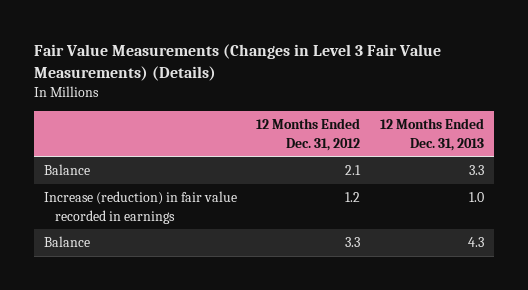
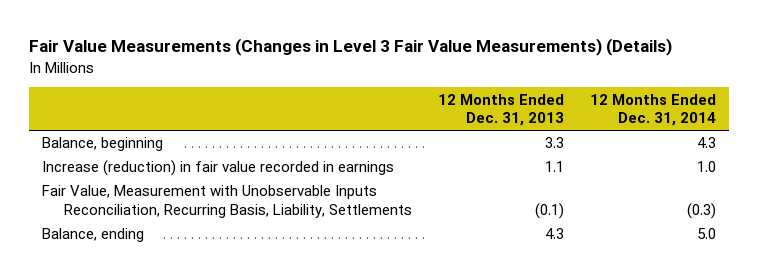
- | 12 Months Ended Dec. 31, 2012 | 12 Months Ended Dec. 31, 2013
+ | 12 Months Ended Dec. 31, 2013 | 12 Months Ended Dec. 31, 2014
- Balance | 2.1 | 3.3
- Increase (reduction) in fair value recorded in earnings | 1.2 | 1.0
- Balance | 3.3 | 4.3
+ Balance, beginning | 3.3 | 4.3
+ Increase (reduction) in fair value recorded in earnings | 1.1 | 1.0
+ Fair Value, Measurement with Unobservable Inputs Reconciliation, Recurring Basis, Liability, Settlements | (0.1) | (0.3)
+ Balance, ending | 4.3 | 5.0

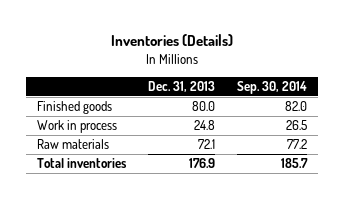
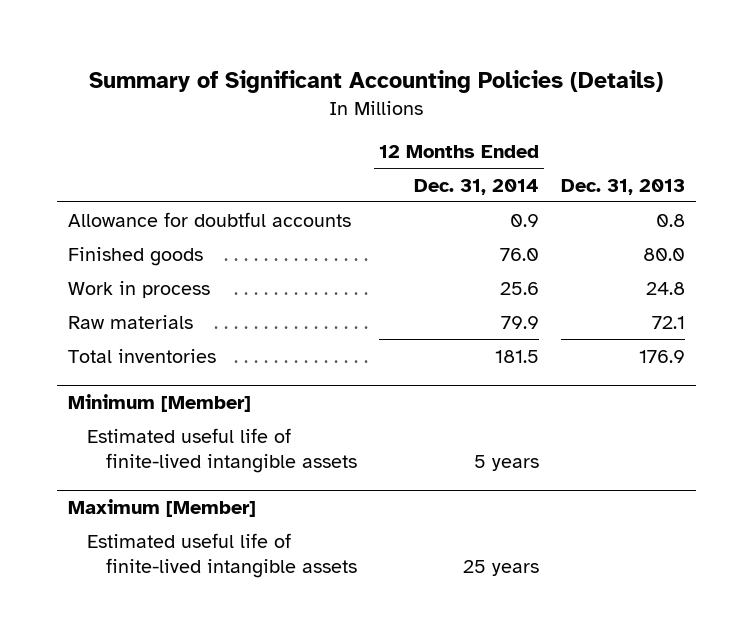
- Inventories (Details)
+ Summary of Significant Accounting Policies (Details)
- | Dec. 31, 2013 | Sep. 30, 2014
+ | 12 Months Ended Dec. 31, 2014 | Dec. 31, 2013
+ Allowance for doubtful accounts | 0.9 | 0.8
+ Minimum [Member]
+ Estimated useful life of finite-lived intangible assets | 5 years |
+ Maximum [Member]
+ Estimated useful life of finite-lived intangible assets | 25 years |

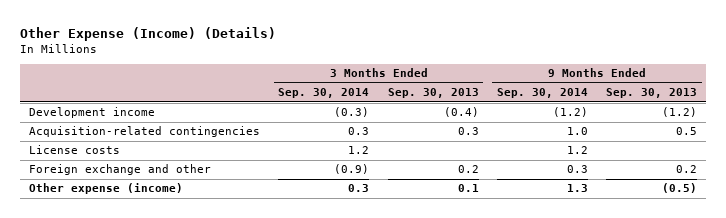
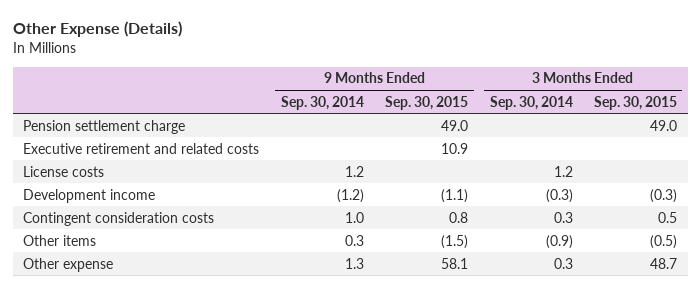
- Other Expense (Income) (Details)
+ Other Expense (Details)
- | 3 Months Ended Sep. 30, 2014 | 3 Months Ended Sep. 30, 2013 | 9 Months Ended Sep. 30, 2014 | 9 Months Ended Sep. 30, 2013
+ | 9 Months Ended Sep. 30, 2014 | 9 Months Ended Sep. 30, 2015 | 3 Months Ended Sep. 30, 2014 | 3 Months Ended Sep. 30, 2015
- Acquisition-related contingencies | 0.3 | 0.3 | 1.0 | 0.5
+ Pension settlement charge | | 49.0 | | 49.0
+ Executive retirement and related costs | | 10.9 | |
- Foreign exchange and other | (0.9) | 0.2 | 0.3 | 0.2
- Other expense (income) | 0.3 | 0.1 | 1.3 | (0.5)
moved down: Development income | (1.2) | (1.1) | (0.3) | (0.3)
+ Contingent consideration costs | 1.0 | 0.8 | 0.3 | 0.5
+ Other items | 0.3 | (1.5) | (0.9) | (0.5)
+ Other expense | 1.3 | 58.1 | 0.3 | 48.7

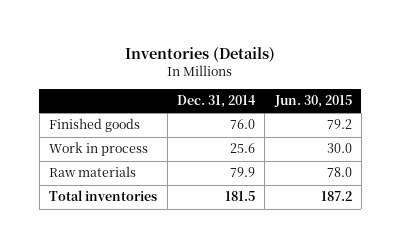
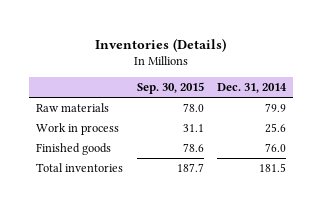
- | Dec. 31, 2014 | Jun. 30, 2015
+ | Sep. 30, 2015 | Dec. 31, 2014
moved down: Work in process | 31.1 | 25.6
moved down: Finished goods | 78.6 | 76.0

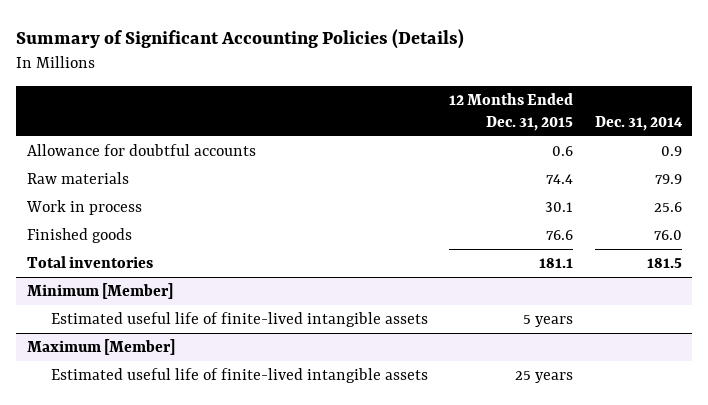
- Inventories (Details)
+ Summary of Significant Accounting Policies (Details)
- | Sep. 30, 2015 | Dec. 31, 2014
+ | 12 Months Ended Dec. 31, 2015 | Dec. 31, 2014
+ Allowance for doubtful accounts | 0.6 | 0.9
+ Minimum [Member]
+ Estimated useful life of finite-lived intangible assets | 5 years |
+ Maximum [Member]
+ Estimated useful life of finite-lived intangible assets | 25 years |

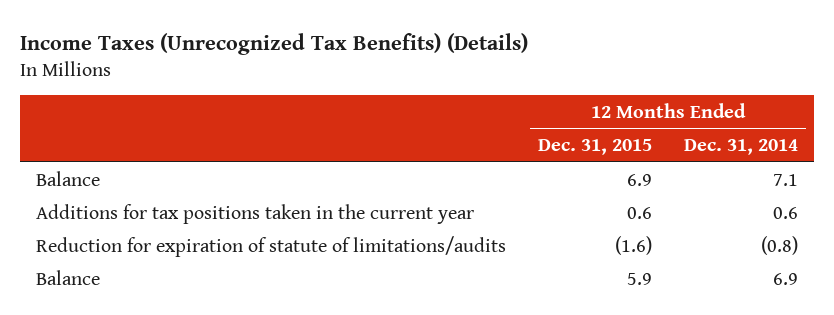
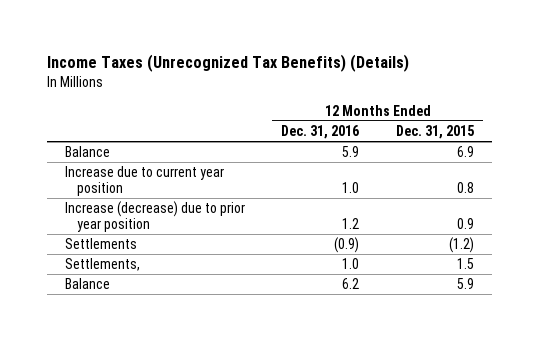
- | 12 Months Ended Dec. 31, 2015 | 12 Months Ended Dec. 31, 2014
+ | 12 Months Ended Dec. 31, 2016 | 12 Months Ended Dec. 31, 2015
- Additions for tax positions taken in the current year | 0.6 | 0.6
- Reduction for expiration of statute of limitations/audits | (1.6) | (0.8)
+ Increase due to current year position | 1.0 | 0.8
+ Increase (decrease) due to prior year position | 1.2 | 0.9
+ Settlements | (0.9) | (1.2)
+ Settlements, | 1.0 | 1.5

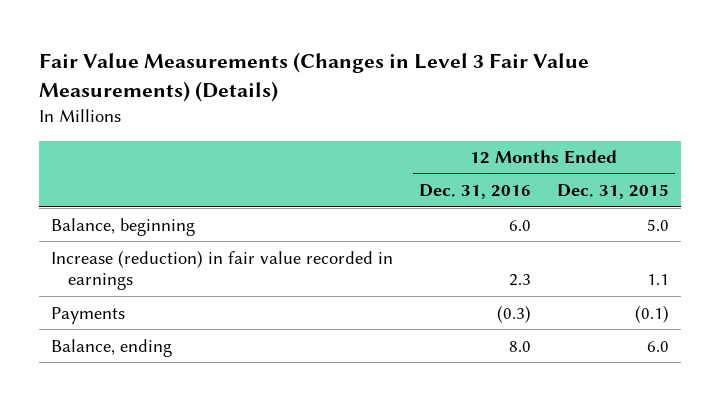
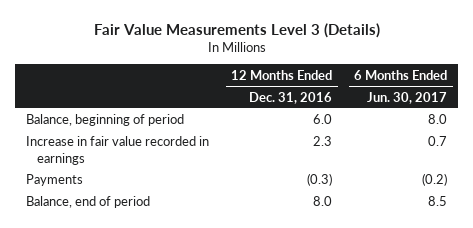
- Fair Value Measurements (Changes in Level 3 Fair Value Measurements) (Details)
+ Fair Value Measurements Level 3 (Details)
- | 12 Months Ended Dec. 31, 2016 | 12 Months Ended Dec. 31, 2015
+ | 12 Months Ended Dec. 31, 2016 | 6 Months Ended Jun. 30, 2017
- Balance, beginning | 6.0 | 5.0
- Increase (reduction) in fair value recorded in earnings | 2.3 | 1.1
+ Balance, beginning of period | 6.0 | 8.0
+ Increase in fair value recorded in earnings | 2.3 | 0.7
- Balance, ending | 8.0 | 6.0
+ Balance, end of period | 8.0 | 8.5

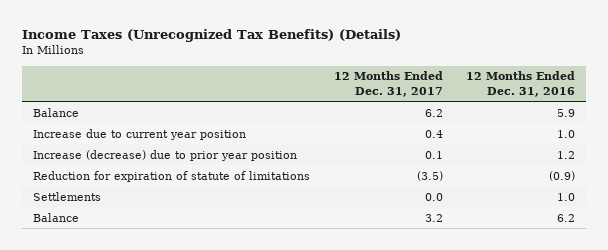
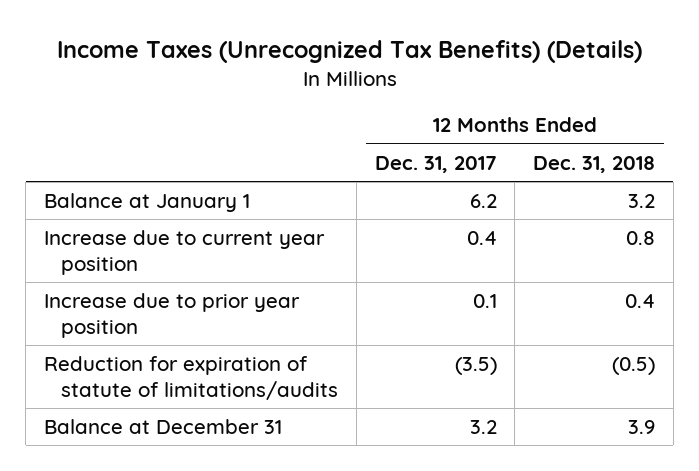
- | 12 Months Ended Dec. 31, 2017 | 12 Months Ended Dec. 31, 2016
+ | 12 Months Ended Dec. 31, 2017 | 12 Months Ended Dec. 31, 2018
- Balance | 6.2 | 5.9
+ Balance at January 1 | 6.2 | 3.2
- Increase (decrease) due to prior year position | 0.1 | 1.2
- Reduction for expiration of statute of limitations | (3.5) | (0.9)
- Settlements | 0.0 | 1.0
- Balance | 3.2 | 6.2
+ Increase due to prior year position | 0.1 | 0.4
+ Reduction for expiration of statute of limitations/audits | (3.5) | (0.5)
+ Balance at December 31 | 3.2 | 3.9

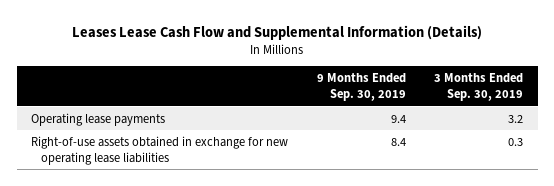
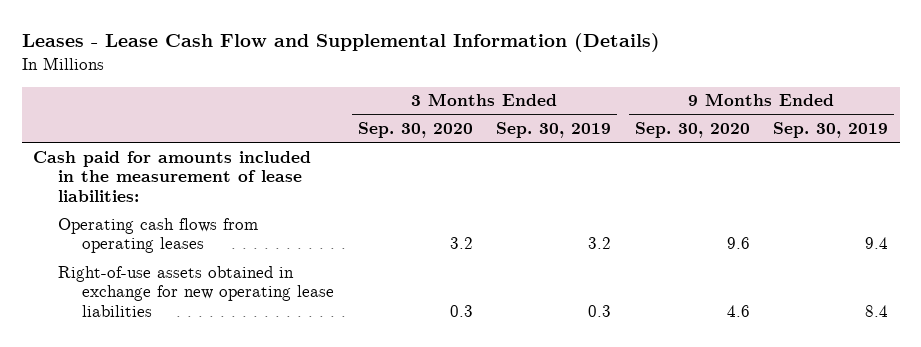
- Leases Lease Cash Flow and Supplemental Information (Details)
+ Leases - Lease Cash Flow and Supplemental Information (Details)
- | 9 Months Ended Sep. 30, 2019 | 3 Months Ended Sep. 30, 2019
+ | 3 Months Ended Sep. 30, 2020 | 3 Months Ended Sep. 30, 2019 | 9 Months Ended Sep. 30, 2020 | 9 Months Ended Sep. 30, 2019
- Operating lease payments | 9.4 | 3.2
+ Cash paid for amounts included in the measurement of lease liabilities:
+ Operating cash flows from operating leases | 3.2 | 3.2 | 9.6 | 9.4

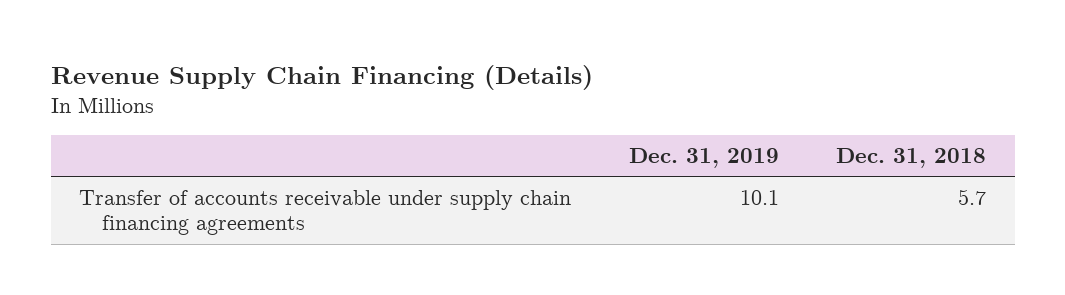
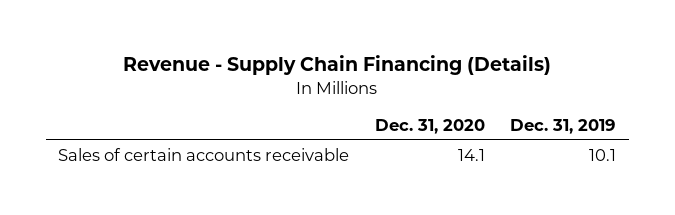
- Revenue Supply Chain Financing (Details)
+ Revenue - Supply Chain Financing (Details)
- | Dec. 31, 2019 | Dec. 31, 2018
+ | Dec. 31, 2020 | Dec. 31, 2019
- Transfer of accounts receivable under supply chain financing agreements | 10.1 | 5.7
+ Sales of certain accounts receivable | 14.1 | 10.1

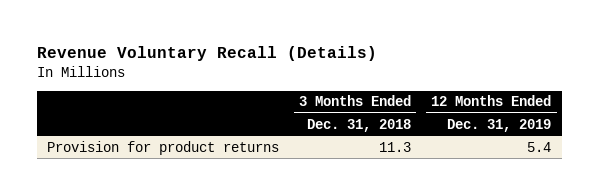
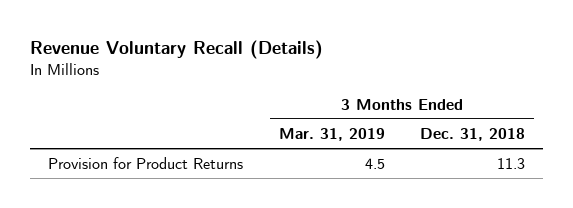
- | 3 Months Ended Dec. 31, 2018 | 12 Months Ended Dec. 31, 2019
+ | 3 Months Ended Mar. 31, 2019 | 3 Months Ended Dec. 31, 2018
- Provision for product returns | 11.3 | 5.4
+ Provision for Product Returns | 4.5 | 11.3

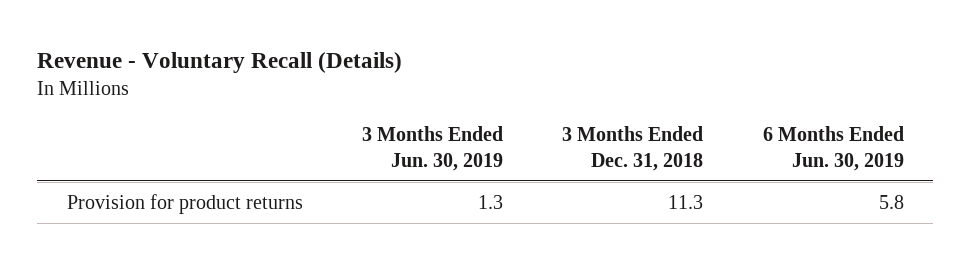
- Revenue Voluntary Recall (Details)
+ Revenue - Voluntary Recall (Details)
- | 3 Months Ended Mar. 31, 2019 | 3 Months Ended Dec. 31, 2018
+ | 3 Months Ended Jun. 30, 2019 | 3 Months Ended Dec. 31, 2018 | 6 Months Ended Jun. 30, 2019
- Provision for Product Returns | 4.5 | 11.3
+ Provision for product returns | 1.3 | 11.3 | 5.8

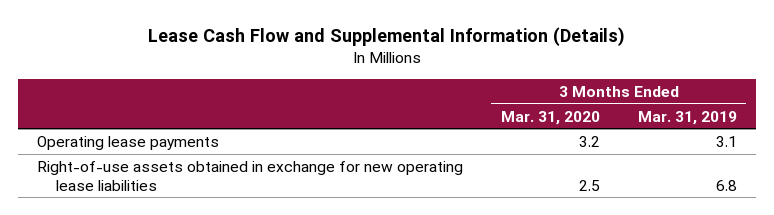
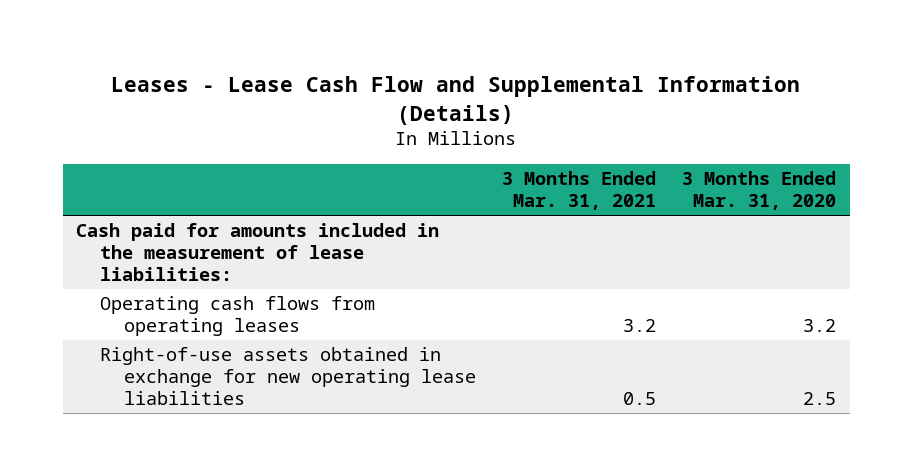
- Lease Cash Flow and Supplemental Information (Details)
+ Leases - Lease Cash Flow and Supplemental Information (Details)
- | 3 Months Ended Mar. 31, 2020 | 3 Months Ended Mar. 31, 2019
+ | 3 Months Ended Mar. 31, 2021 | 3 Months Ended Mar. 31, 2020
- Operating lease payments | 3.2 | 3.1
+ Cash paid for amounts included in the measurement of lease liabilities:
+ Operating cash flows from operating leases | 3.2 | 3.2

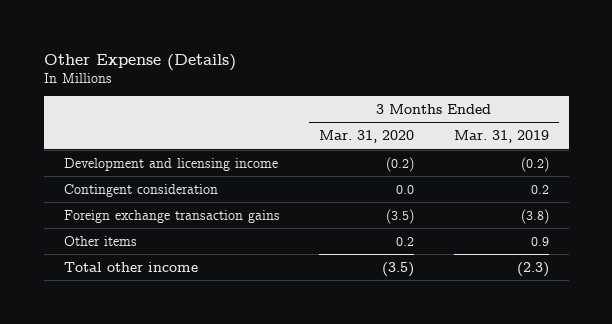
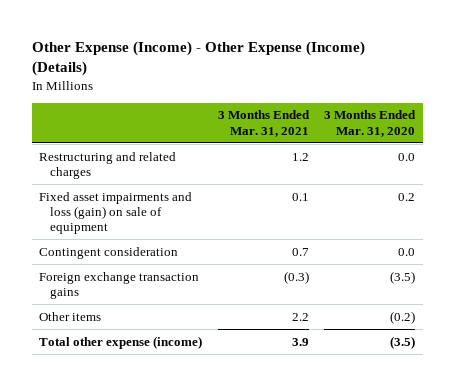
- Other Expense (Details)
+ Other Expense (Income) - Other Expense (Income) (Details)
- | 3 Months Ended Mar. 31, 2020 | 3 Months Ended Mar. 31, 2019
+ | 3 Months Ended Mar. 31, 2021 | 3 Months Ended Mar. 31, 2020
- Development and licensing income | (0.2) | (0.2)
+ Restructuring and related charges | 1.2 | 0.0
+ Fixed asset impairments and loss (gain) on sale of equipment | 0.1 | 0.2
- Other items | 0.2 | 0.9
- Total other income | (3.5) | (2.3)
+ Other items | 2.2 | (0.2)
+ Total other expense (income) | 3.9 | (3.5)

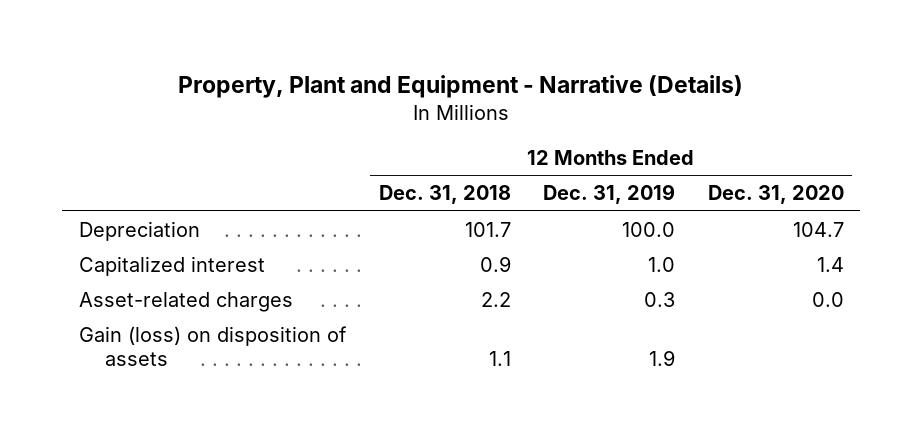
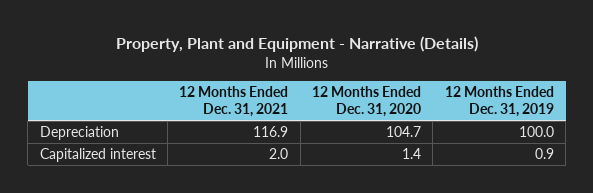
- | 12 Months Ended Dec. 31, 2018 | 12 Months Ended Dec. 31, 2019 | 12 Months Ended Dec. 31, 2020
+ | 12 Months Ended Dec. 31, 2021 | 12 Months Ended Dec. 31, 2020 | 12 Months Ended Dec. 31, 2019
- Capitalized interest | 0.9 | 1.0 | 1.4
- Asset-related charges | 2.2 | 0.3 | 0.0
- Gain (loss) on disposition of assets | 1.1 | 1.9 |
+ Capitalized interest | 2.0 | 1.4 | 0.9

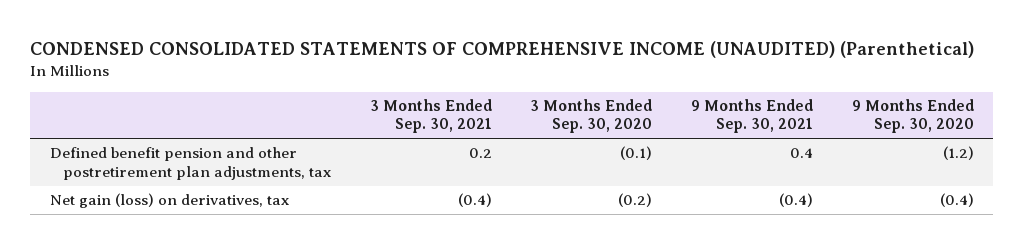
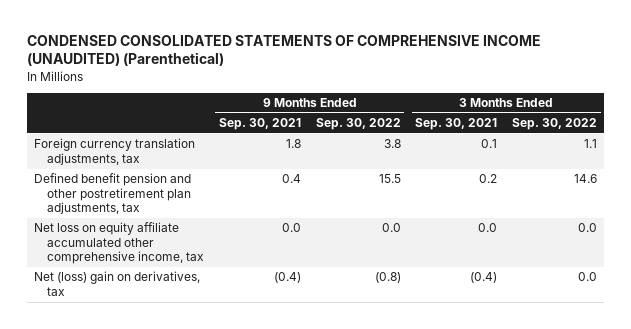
- | 3 Months Ended Sep. 30, 2021 | 3 Months Ended Sep. 30, 2020 | 9 Months Ended Sep. 30, 2021 | 9 Months Ended Sep. 30, 2020
+ | 9 Months Ended Sep. 30, 2021 | 9 Months Ended Sep. 30, 2022 | 3 Months Ended Sep. 30, 2021 | 3 Months Ended Sep. 30, 2022
+ Foreign currency translation adjustments, tax | 1.8 | 3.8 | 0.1 | 1.1
- Net gain (loss) on derivatives, tax | (0.4) | (0.2) | (0.4) | (0.4)
+ Net loss on equity affiliate accumulated other comprehensive income, tax | 0.0 | 0.0 | 0.0 | 0.0
+ Net (loss) gain on derivatives, tax | (0.4) | (0.8) | (0.4) | 0.0

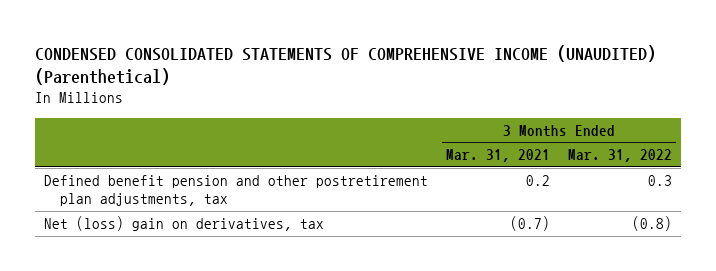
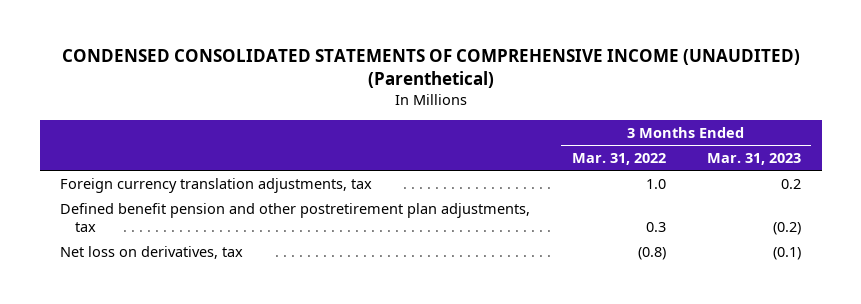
- | 3 Months Ended Mar. 31, 2021 | 3 Months Ended Mar. 31, 2022
+ | 3 Months Ended Mar. 31, 2022 | 3 Months Ended Mar. 31, 2023
+ Foreign currency translation adjustments, tax | 1.0 | 0.2
- Net (loss) gain on derivatives, tax | (0.7) | (0.8)
+ Net loss on derivatives, tax | (0.8) | (0.1)

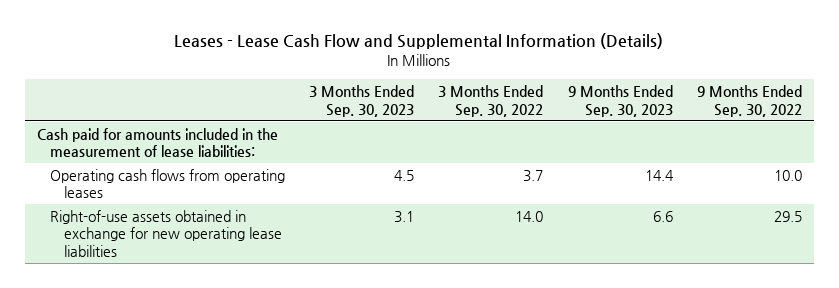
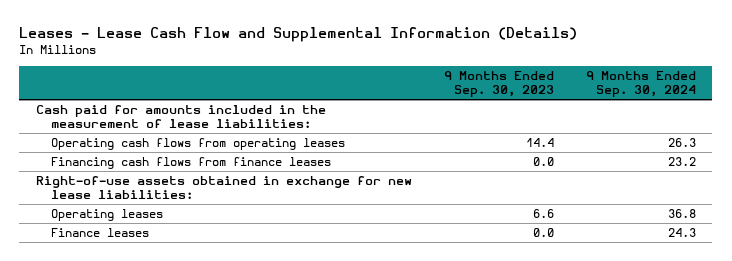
- | 3 Months Ended Sep. 30, 2023 | 3 Months Ended Sep. 30, 2022 | 9 Months Ended Sep. 30, 2023 | 9 Months Ended Sep. 30, 2022
+ | 9 Months Ended Sep. 30, 2023 | 9 Months Ended Sep. 30, 2024
- Right-of-use assets obtained in exchange for new operating lease liabilities | 3.1 | 14.0 | 6.6 | 29.5
+ Financing cash flows from finance leases | 0.0 | 23.2
+ Right-of-use assets obtained in exchange for new lease liabilities:
+ Operating leases | 6.6 | 36.8
+ Finance leases | 0.0 | 24.3

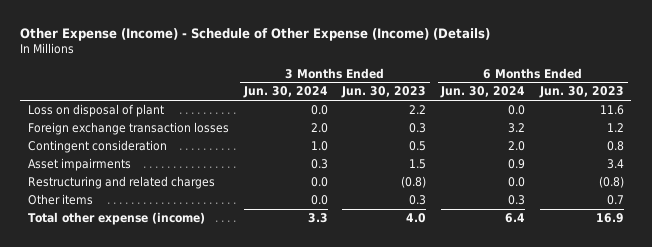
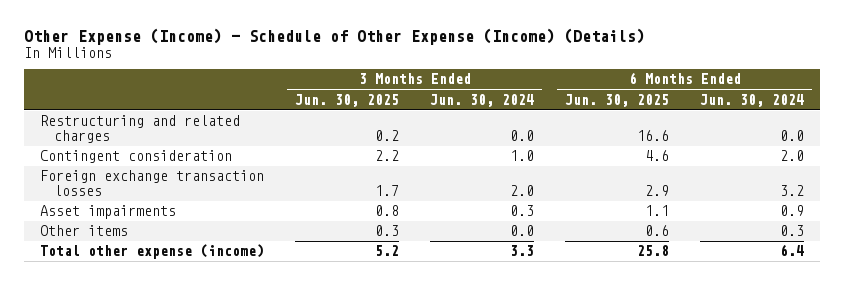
- | 3 Months Ended Jun. 30, 2024 | 3 Months Ended Jun. 30, 2023 | 6 Months Ended Jun. 30, 2024 | 6 Months Ended Jun. 30, 2023
+ | 3 Months Ended Jun. 30, 2025 | 3 Months Ended Jun. 30, 2024 | 6 Months Ended Jun. 30, 2025 | 6 Months Ended Jun. 30, 2024
- Loss on disposal of plant | 0.0 | 2.2 | 0.0 | 11.6
moved up: Restructuring and related charges | 0.2 | 0.0 | 16.6 | 0.0
moved down: Foreign exchange transaction losses | 1.7 | 2.0 | 2.9 | 3.2

